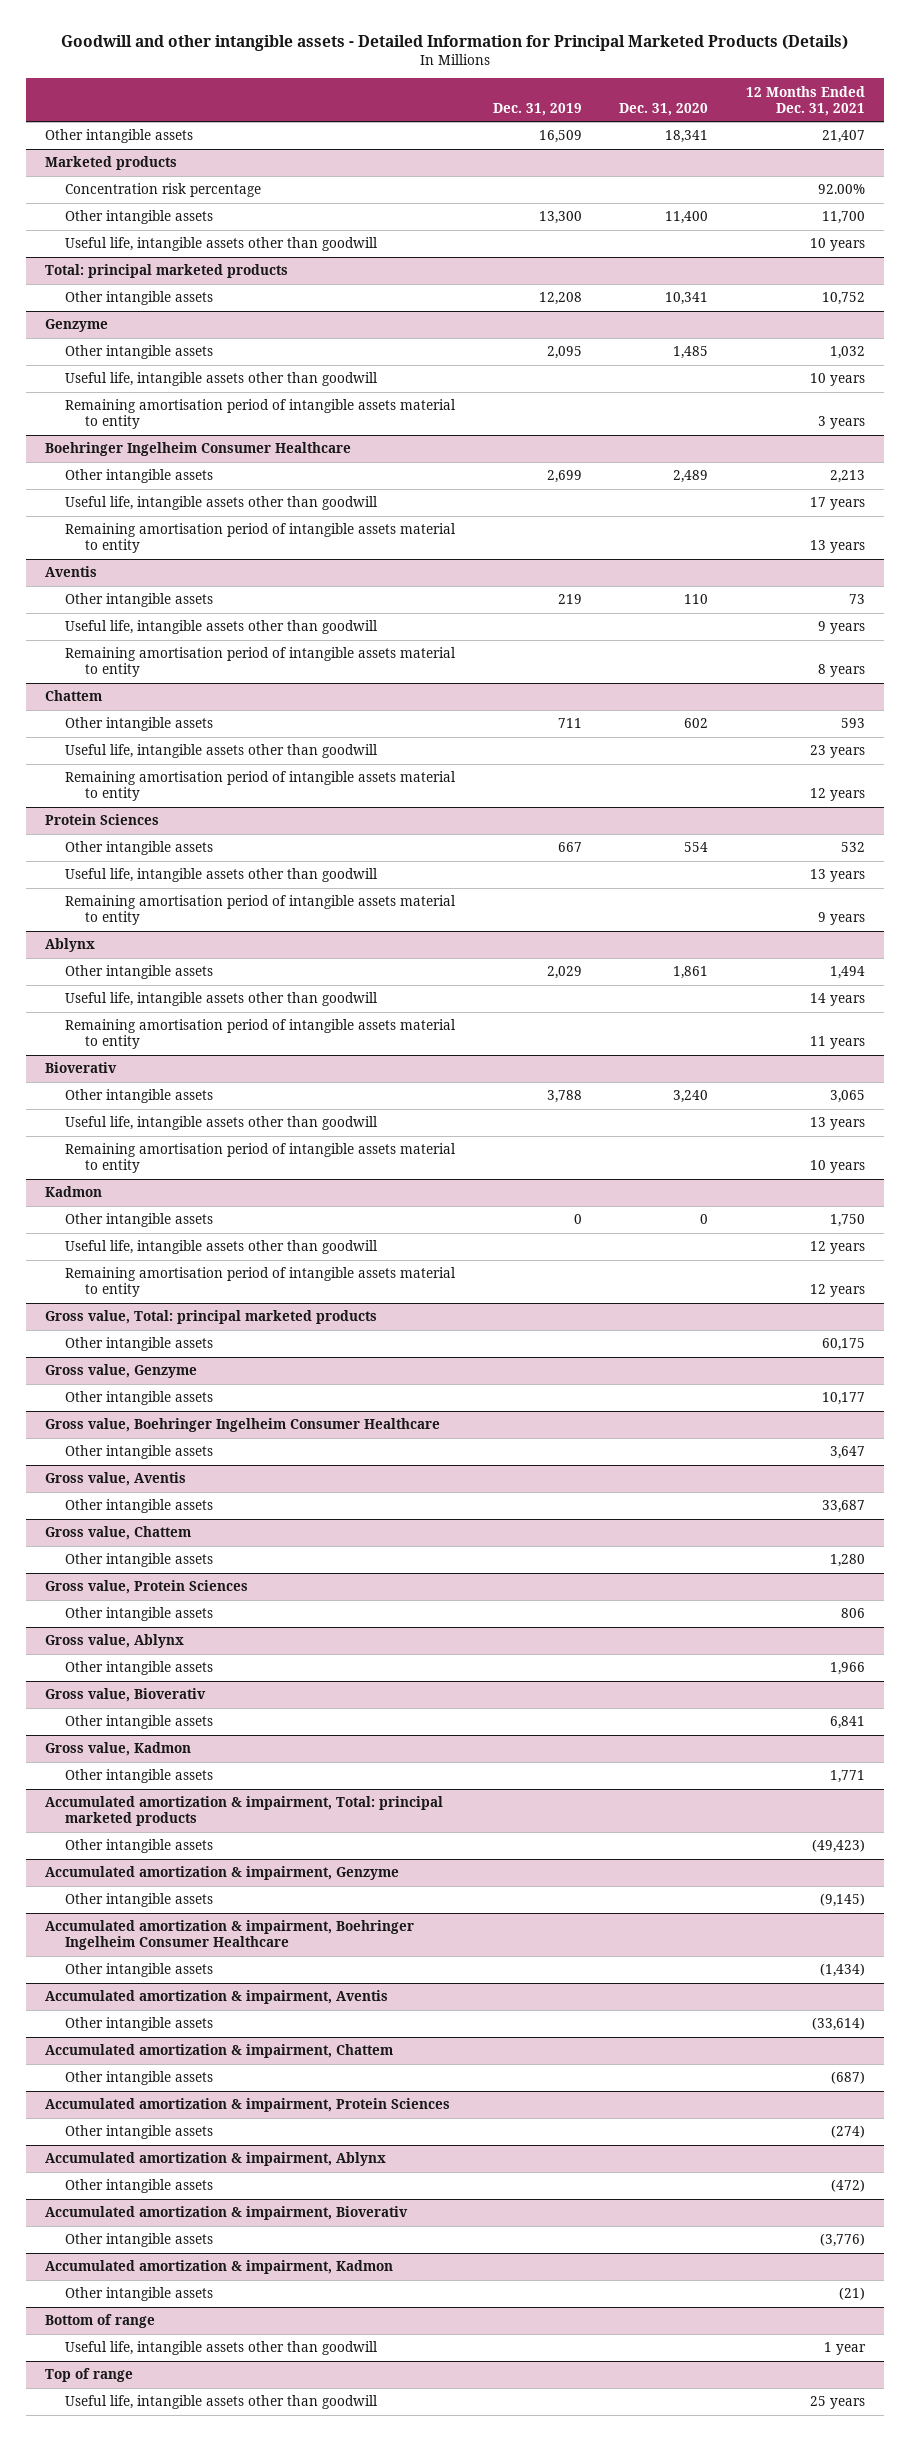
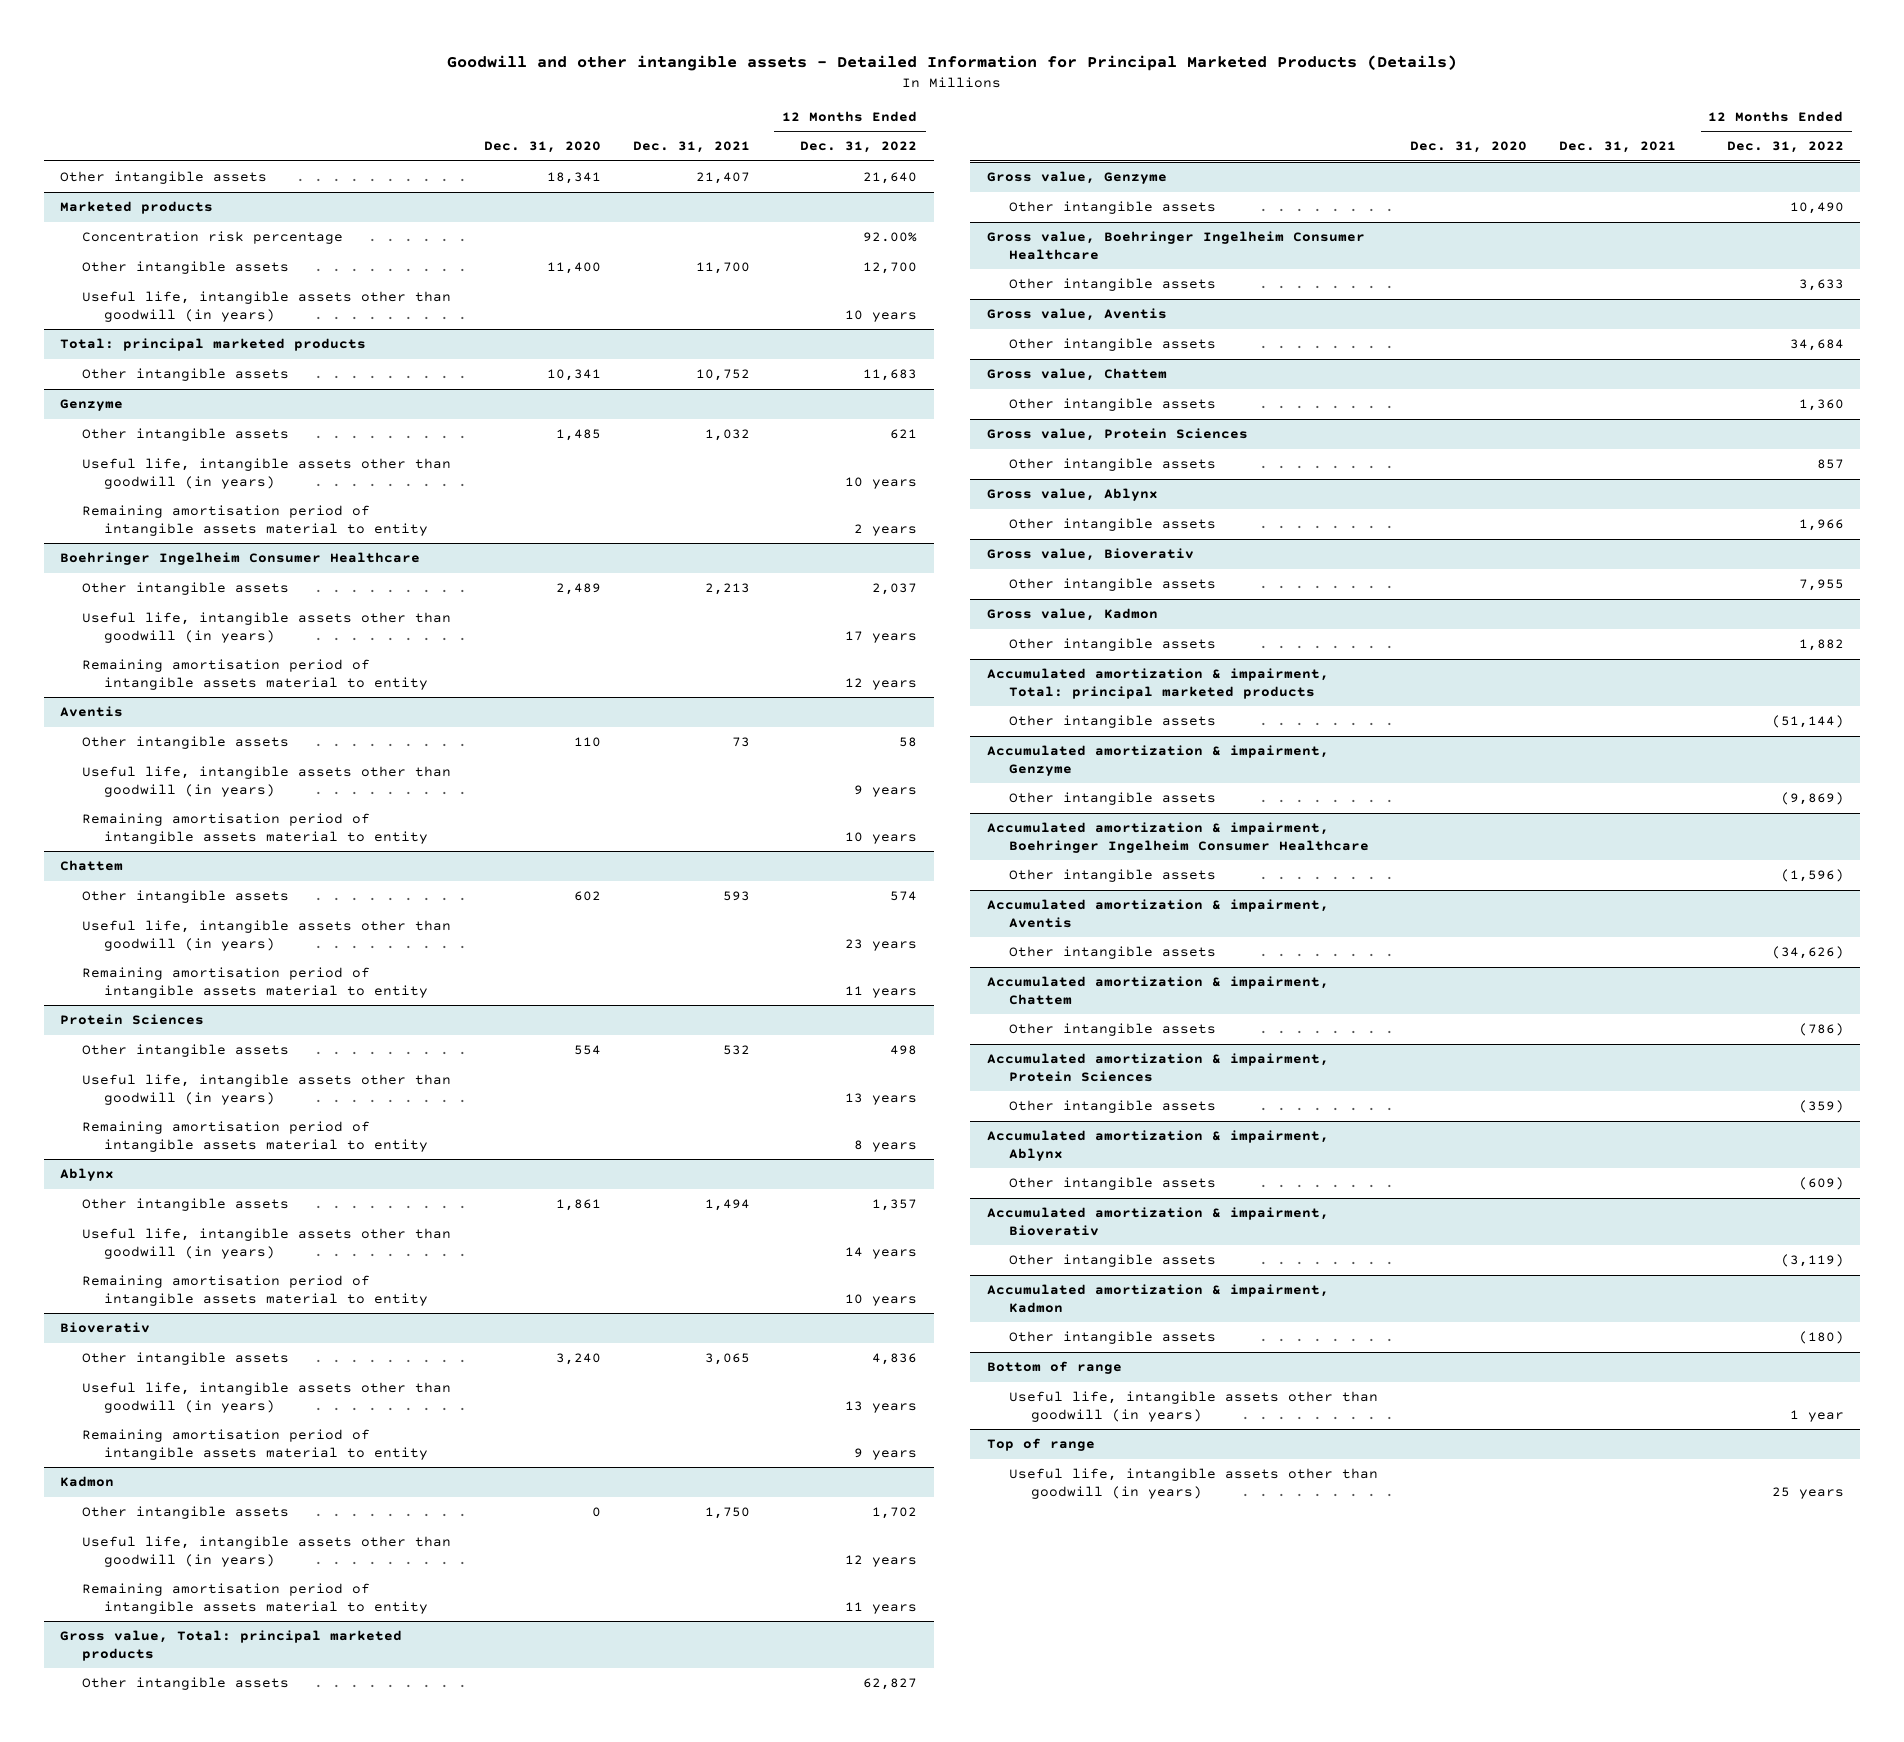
- | Dec. 31, 2019 | Dec. 31, 2020 | 12 Months Ended Dec. 31, 2021
+ | Dec. 31, 2020 | Dec. 31, 2021 | 12 Months Ended Dec. 31, 2022
@ Marketed products
- Useful life, intangible assets other than goodwill | | | 10 years
+ Useful life, intangible assets other than goodwill (in years) | | | 10 years
@ Genzyme
- Useful life, intangible assets other than goodwill | | | 10 years
+ Useful life, intangible assets other than goodwill (in years) | | | 10 years
@ Boehringer Ingelheim Consumer Healthcare
- Useful life, intangible assets other than goodwill | | | 17 years
+ Useful life, intangible assets other than goodwill (in years) | | | 17 years
@ Aventis
- Useful life, intangible assets other than goodwill | | | 9 years
+ Useful life, intangible assets other than goodwill (in years) | | | 9 years
@ Chattem
- Useful life, intangible assets other than goodwill | | | 23 years
+ Useful life, intangible assets other than goodwill (in years) | | | 23 years
@ Protein Sciences
- Useful life, intangible assets other than goodwill | | | 13 years
+ Useful life, intangible assets other than goodwill (in years) | | | 13 years
@ Ablynx
- Useful life, intangible assets other than goodwill | | | 14 years
+ Useful life, intangible assets other than goodwill (in years) | | | 14 years
@ Bioverativ
- Useful life, intangible assets other than goodwill | | | 13 years
+ Useful life, intangible assets other than goodwill (in years) | | | 13 years
@ Kadmon
- Useful life, intangible assets other than goodwill | | | 12 years
+ Useful life, intangible assets other than goodwill (in years) | | | 12 years
@ Bottom of range
- Useful life, intangible assets other than goodwill | | | 1 year
+ Useful life, intangible assets other than goodwill (in years) | | | 1 year
@ Top of range
- Useful life, intangible assets other than goodwill | | | 25 years
+ Useful life, intangible assets other than goodwill (in years) | | | 25 years

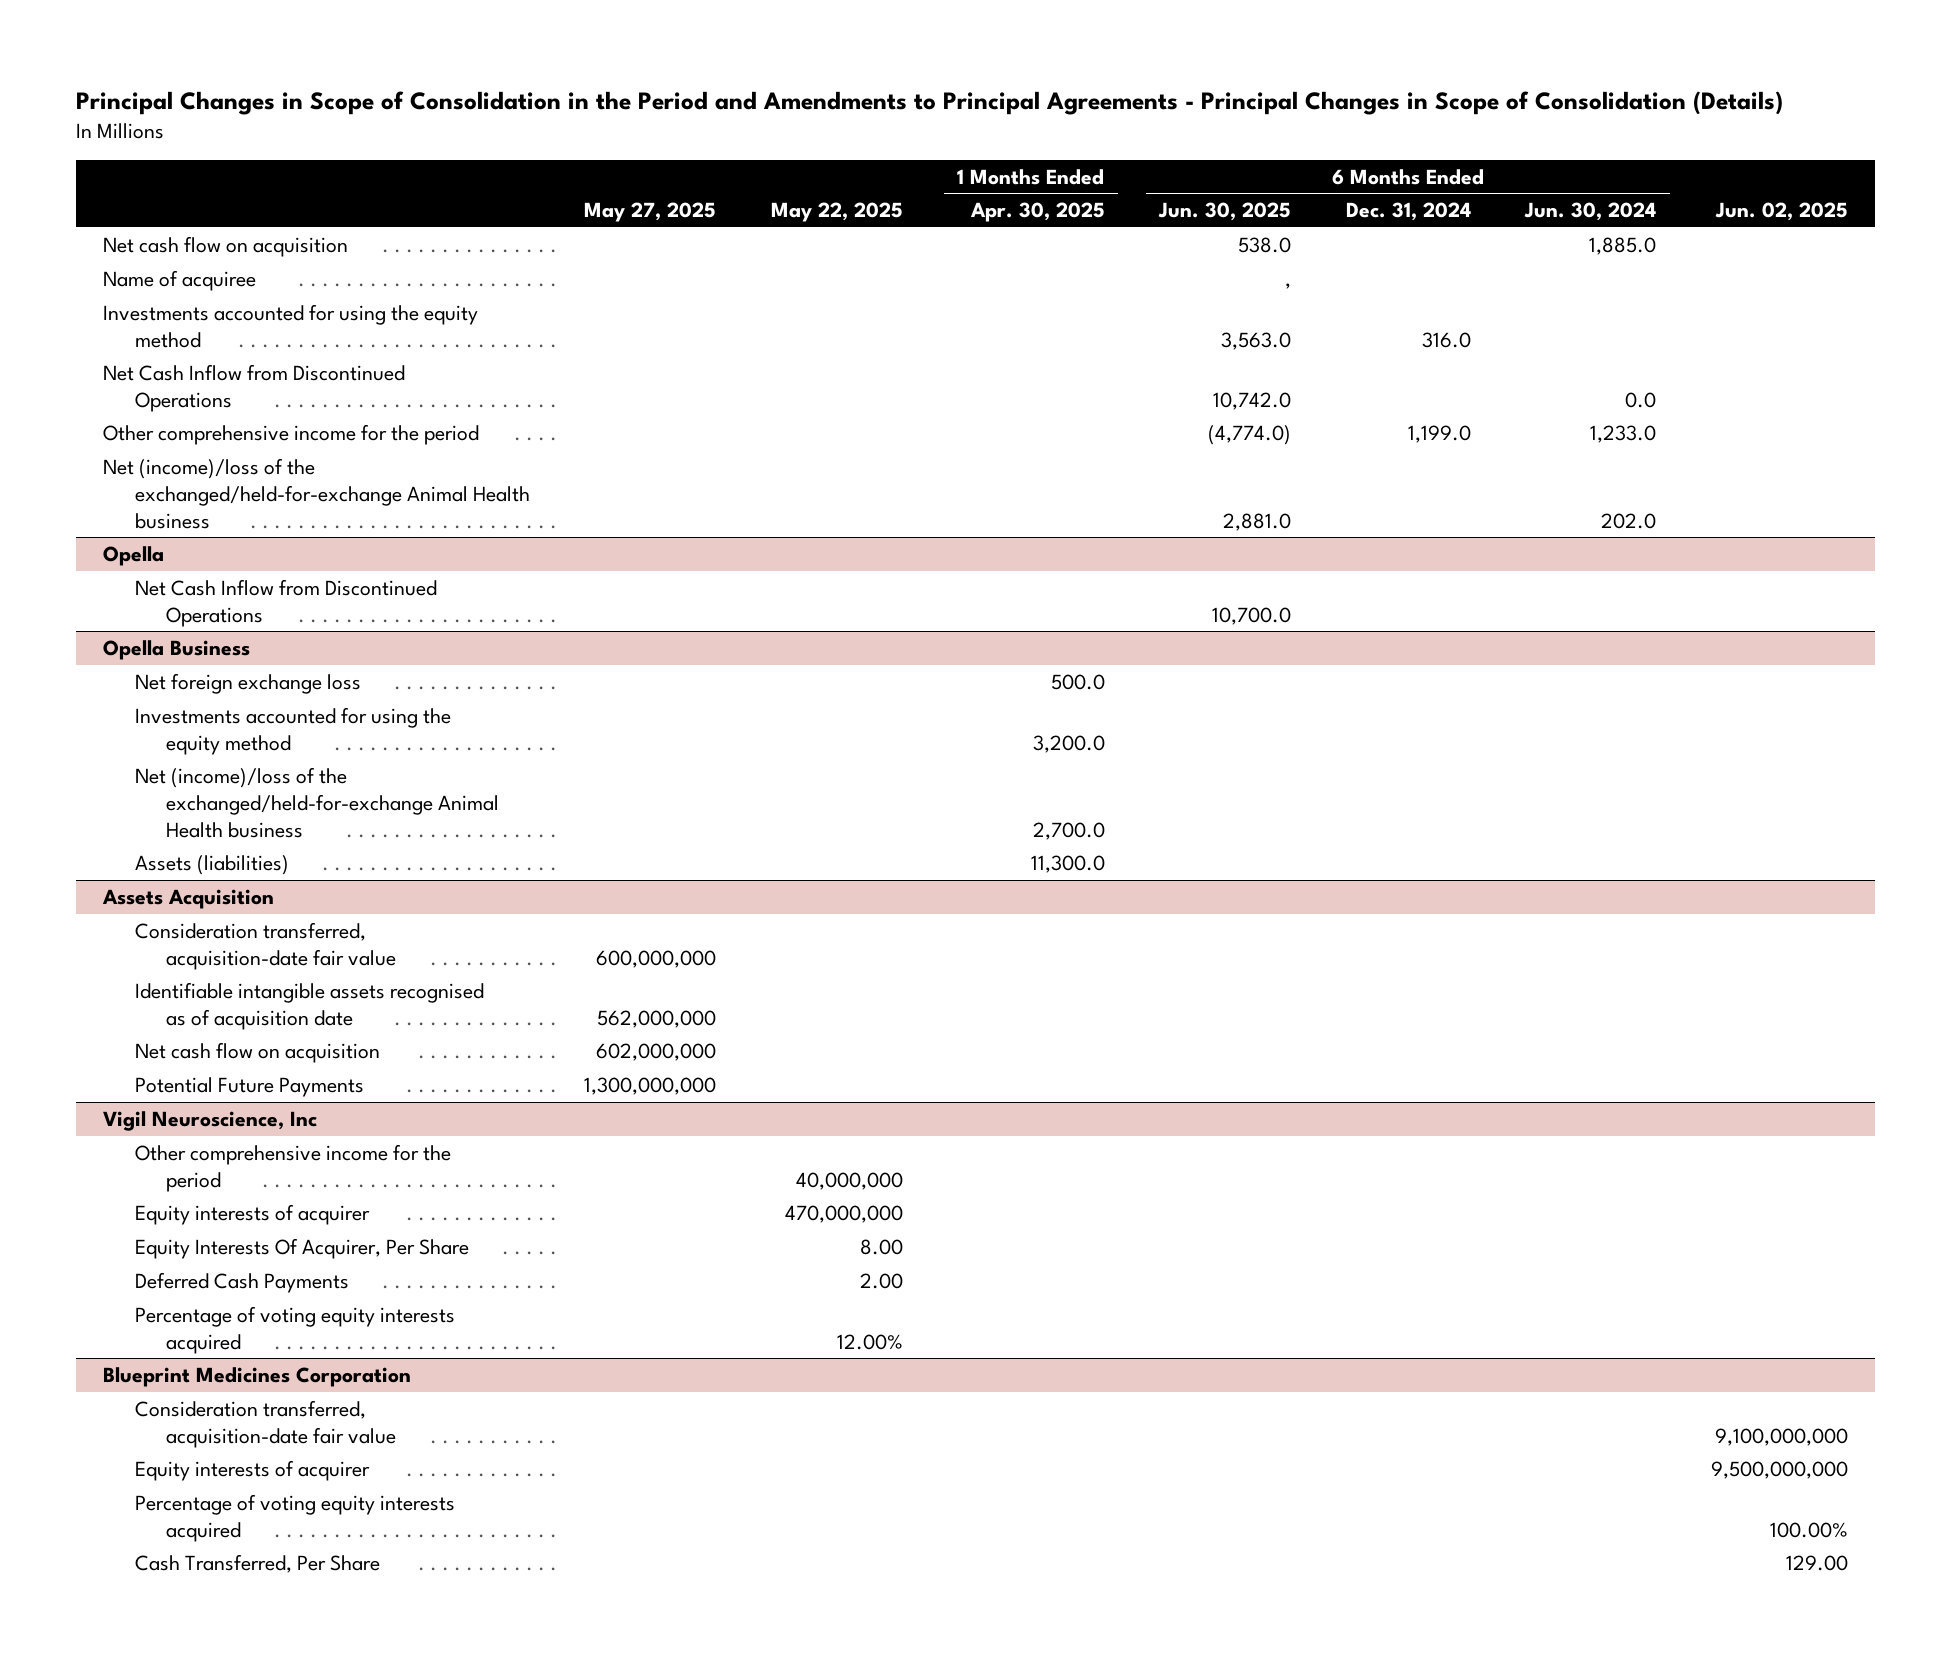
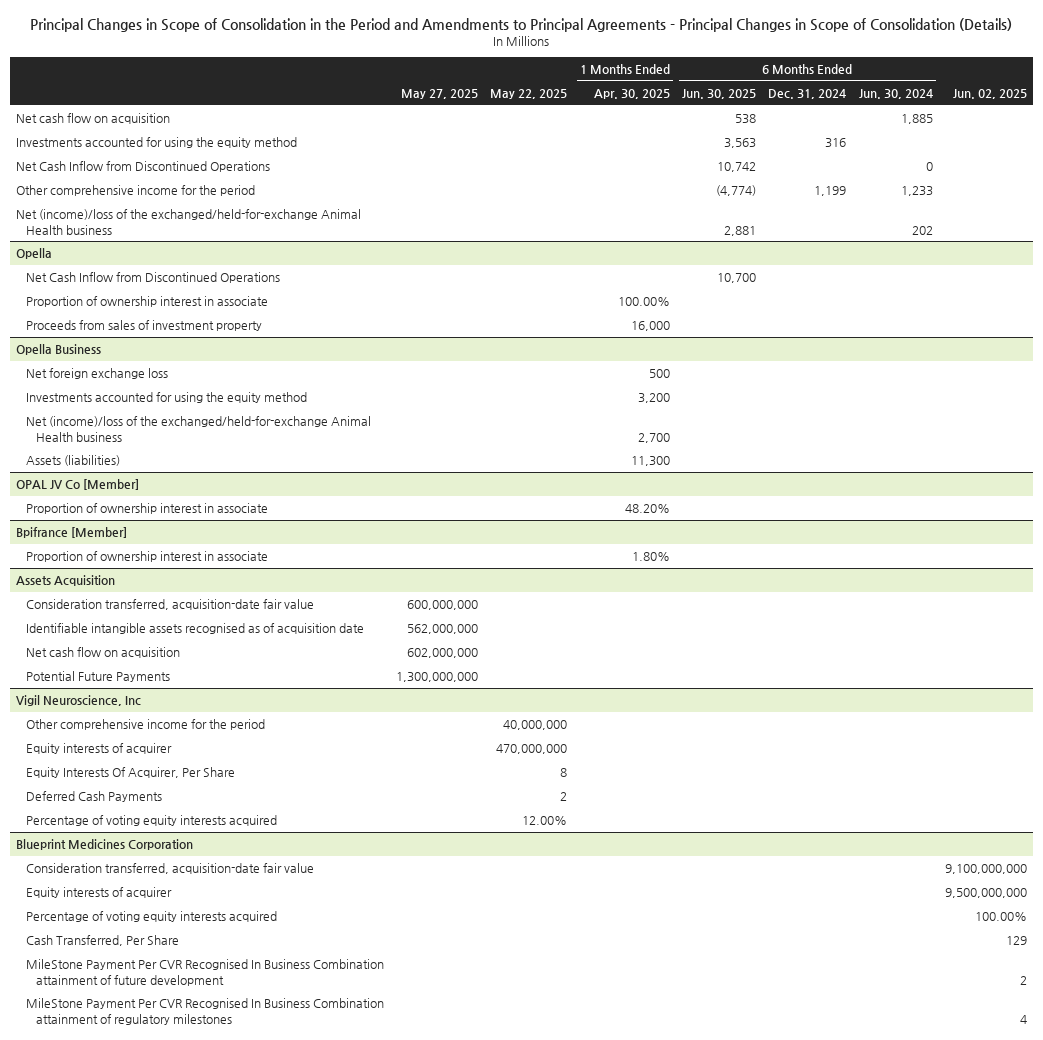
- Net cash flow on acquisition | | | | 538.0 | | 1,885.0 |
- Name of acquiree | | | | , | | |
- Investments accounted for using the equity method | | | | 3,563.0 | 316.0 | |
- Net Cash Inflow from Discontinued Operations | | | | 10,742.0 | | 0.0 |
- Other comprehensive income for the period | | | | (4,774.0) | 1,199.0 | 1,233.0 |
- Net (income)/loss of the exchanged/held-for-exchange Animal Health business | | | | 2,881.0 | | 202.0 |
+ Net cash flow on acquisition | | | | 538 | | 1,885 |
+ Investments accounted for using the equity method | | | | 3,563 | 316 | |
+ Net Cash Inflow from Discontinued Operations | | | | 10,742 | | 0 |
+ Other comprehensive income for the period | | | | (4,774) | 1,199 | 1,233 |
+ Net (income)/loss of the exchanged/held-for-exchange Animal Health business | | | | 2,881 | | 202 |
@ Opella
- Net Cash Inflow from Discontinued Operations | | | | 10,700.0 | | |
+ Net Cash Inflow from Discontinued Operations | | | | 10,700 | | |
+ Proportion of ownership interest in associate | | | 100.00% | | | |
+ Proceeds from sales of investment property | | | 16,000 | | | |
@ Opella Business
- Net foreign exchange loss | | | 500.0 | | | |
- Investments accounted for using the equity method | | | 3,200.0 | | | |
- Net (income)/loss of the exchanged/held-for-exchange Animal Health business | | | 2,700.0 | | | |
- Assets (liabilities) | | | 11,300.0 | | | |
+ Net foreign exchange loss | | | 500 | | | |
+ Investments accounted for using the equity method | | | 3,200 | | | |
+ Net (income)/loss of the exchanged/held-for-exchange Animal Health business | | | 2,700 | | | |
+ Assets (liabilities) | | | 11,300 | | | |
+ OPAL JV Co [Member]
+ Proportion of ownership interest in associate | | | 48.20% | | | |
+ Bpifrance [Member]
+ Proportion of ownership interest in associate | | | 1.80% | | | |
@ Vigil Neuroscience, Inc
- Equity Interests Of Acquirer, Per Share | | 8.00 | | | | |
- Deferred Cash Payments | | 2.00 | | | | |
+ Equity Interests Of Acquirer, Per Share | | 8 | | | | |
+ Deferred Cash Payments | | 2 | | | | |
@ Blueprint Medicines Corporation
- Cash Transferred, Per Share | | | | | | | 129.00
+ Cash Transferred, Per Share | | | | | | | 129
+ MileStone Payment Per CVR Recognised In Business Combination attainment of future development | | | | | | | 2
+ MileStone Payment Per CVR Recognised In Business Combination attainment of regulatory milestones | | | | | | | 4

